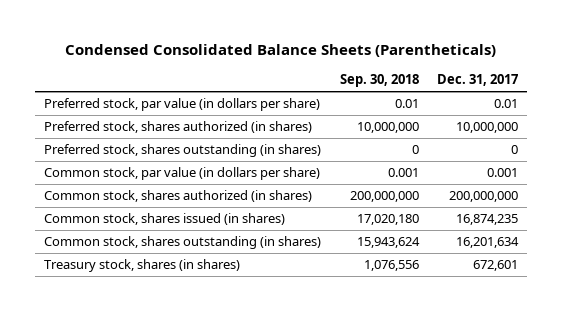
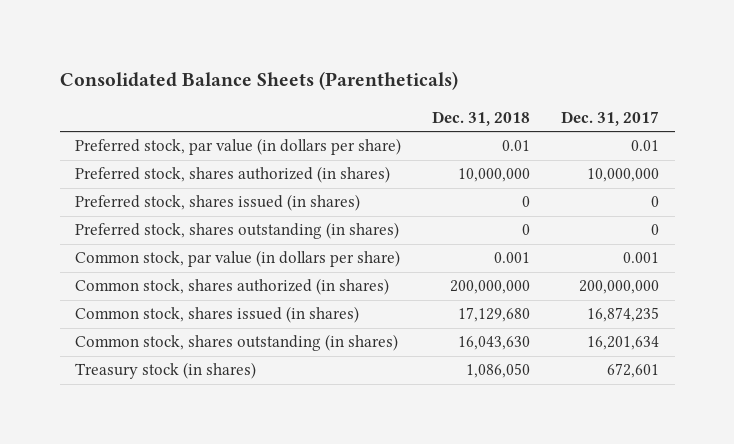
- Condensed Consolidated Balance Sheets (Parentheticals)
+ Consolidated Balance Sheets (Parentheticals)
- | Sep. 30, 2018 | Dec. 31, 2017
+ | Dec. 31, 2018 | Dec. 31, 2017
+ Preferred stock, shares issued (in shares) | 0 | 0
- Treasury stock, shares (in shares) | 1,076,556 | 672,601
+ Treasury stock (in shares) | 1,086,050 | 672,601

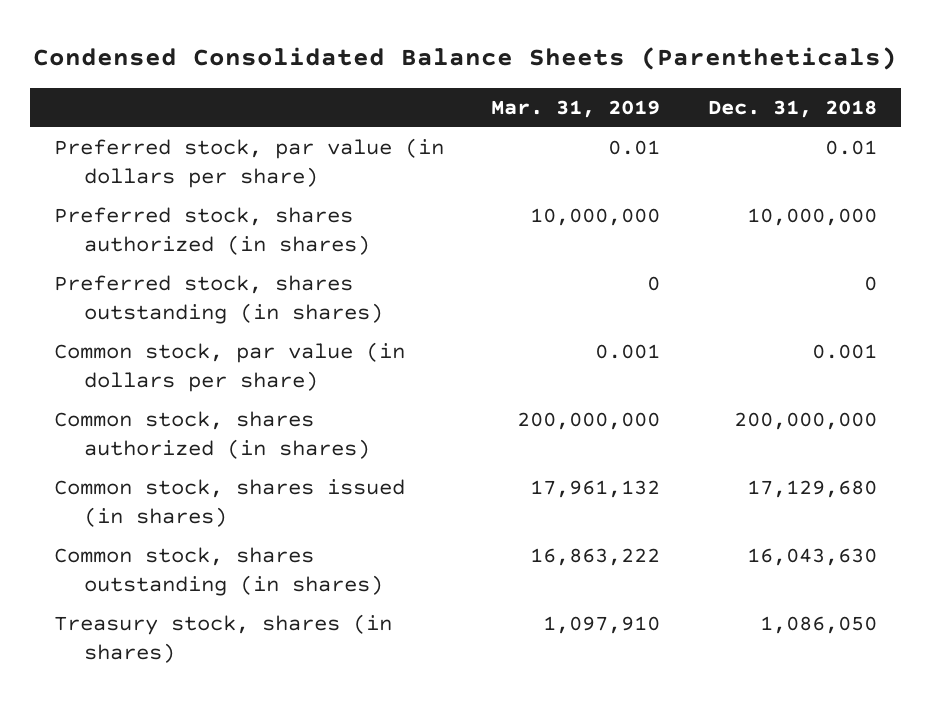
- Consolidated Balance Sheets (Parentheticals)
+ Condensed Consolidated Balance Sheets (Parentheticals)
- | Dec. 31, 2018 | Dec. 31, 2017
+ | Mar. 31, 2019 | Dec. 31, 2018
- Preferred stock, shares issued (in shares) | 0 | 0
- Treasury stock (in shares) | 1,086,050 | 672,601
+ Treasury stock, shares (in shares) | 1,097,910 | 1,086,050

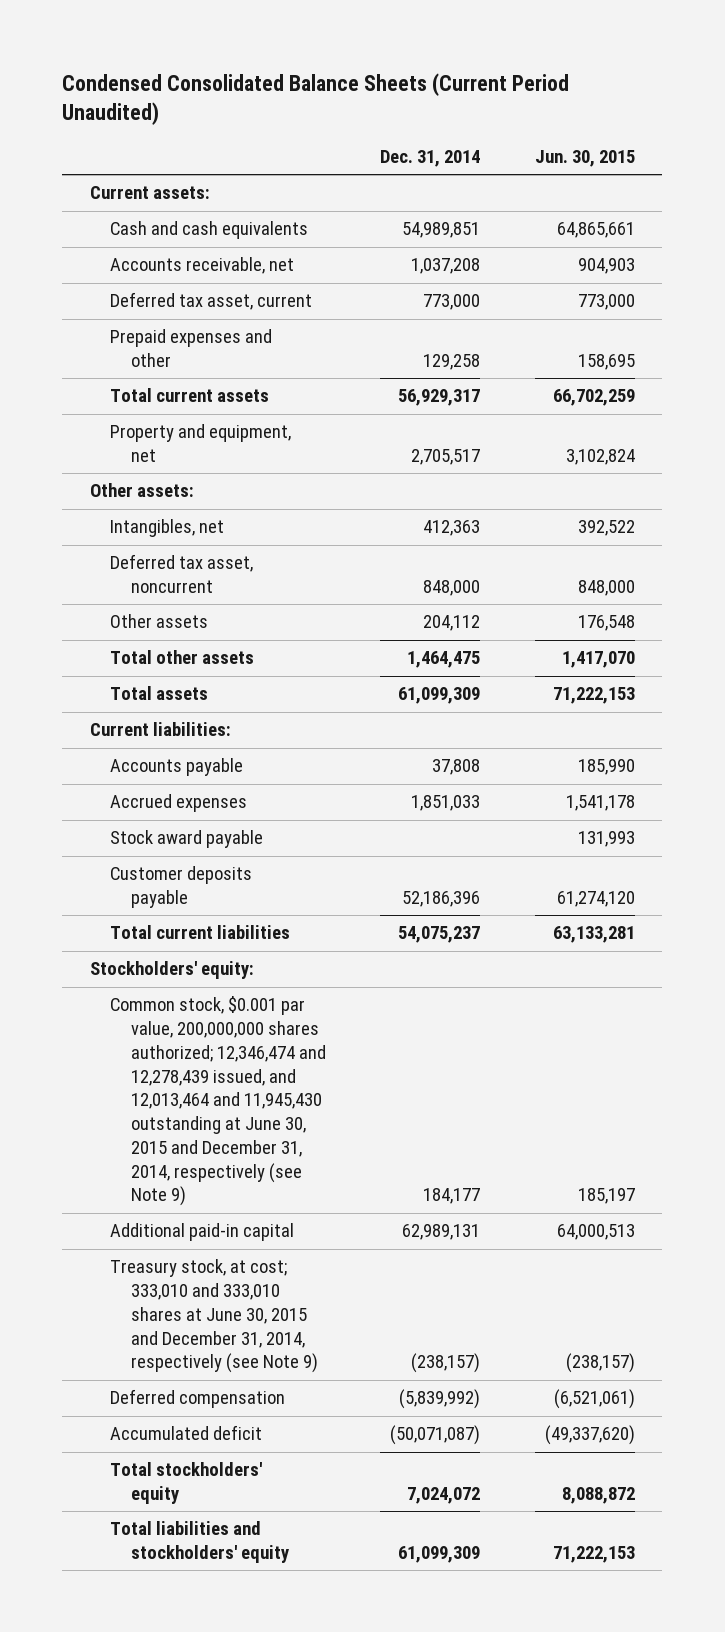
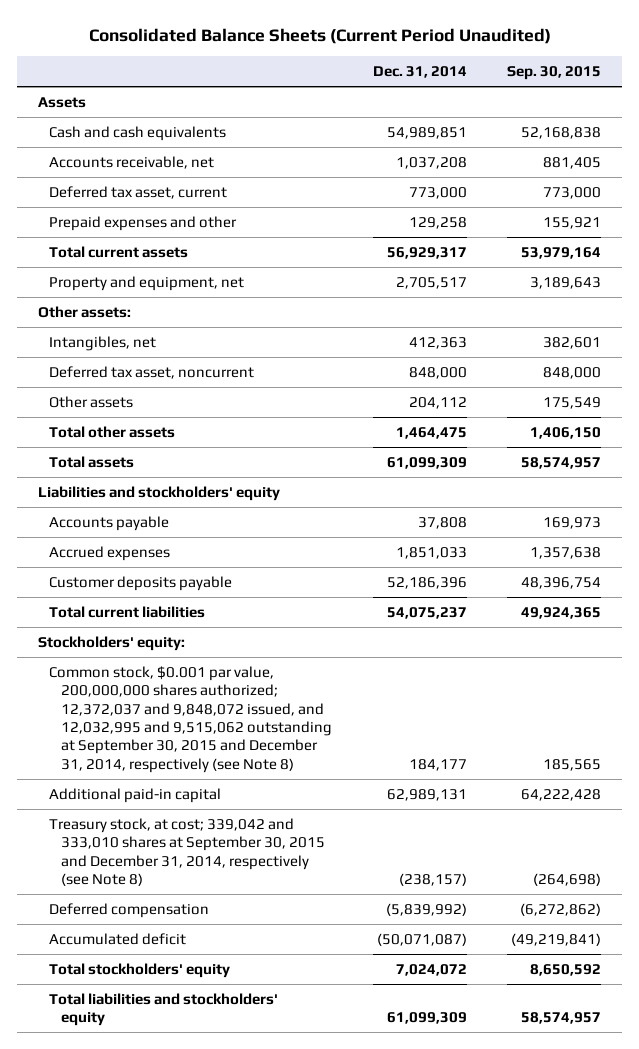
- Condensed Consolidated Balance Sheets (Current Period Unaudited)
+ Consolidated Balance Sheets (Current Period Unaudited)
- | Dec. 31, 2014 | Jun. 30, 2015
+ | Dec. 31, 2014 | Sep. 30, 2015
- Current assets:
+ Assets
- Current liabilities:
+ Liabilities and stockholders' equity
- Stock award payable | | 131,993
- Common stock, $0.001 par value, 200,000,000 shares authorized; 12,346,474 and 12,278,439 issued, and 12,013,464 and 11,945,430 outstanding at June 30, 2015 and December 31, 2014, respectively (see Note 9) | 184,177 | 185,197
+ Common stock, $0.001 par value, 200,000,000 shares authorized; 12,372,037 and 9,848,072 issued, and 12,032,995 and 9,515,062 outstanding at September 30, 2015 and December 31, 2014, respectively (see Note 8) | 184,177 | 185,565
- Treasury stock, at cost; 333,010 and 333,010 shares at June 30, 2015 and December 31, 2014, respectively (see Note 9) | (238,157) | (238,157)
+ Treasury stock, at cost; 339,042 and 333,010 shares at September 30, 2015 and December 31, 2014, respectively (see Note 8) | (238,157) | (264,698)

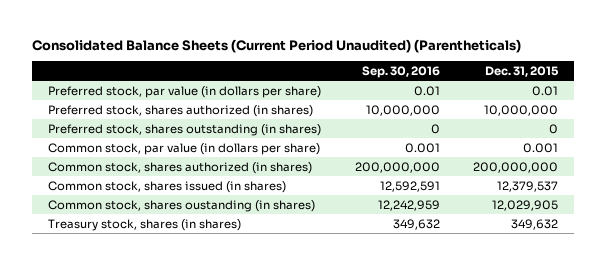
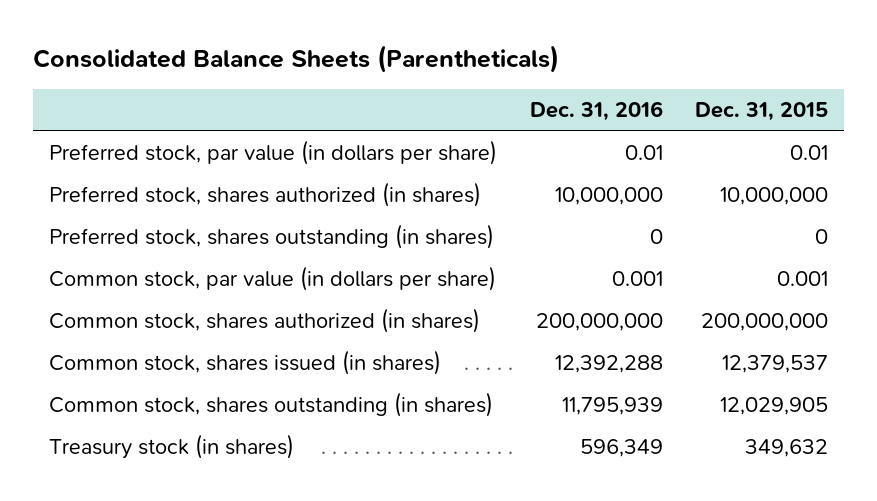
- Consolidated Balance Sheets (Current Period Unaudited) (Parentheticals)
+ Consolidated Balance Sheets (Parentheticals)
- | Sep. 30, 2016 | Dec. 31, 2015
+ | Dec. 31, 2016 | Dec. 31, 2015
- Common stock, shares oustanding (in shares) | 12,242,959 | 12,029,905
- Treasury stock, shares (in shares) | 349,632 | 349,632
+ Common stock, shares outstanding (in shares) | 11,795,939 | 12,029,905
+ Treasury stock (in shares) | 596,349 | 349,632

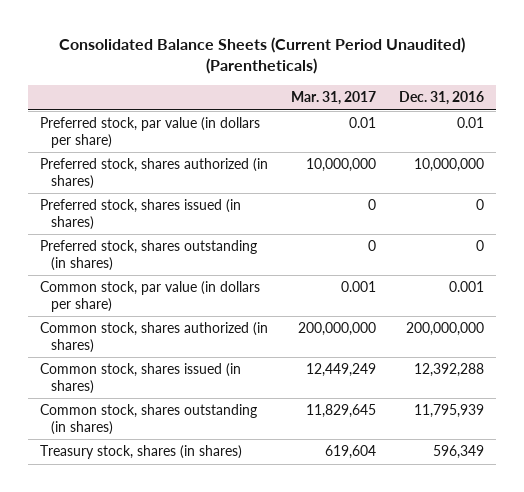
- Consolidated Balance Sheets (Parentheticals)
+ Consolidated Balance Sheets (Current Period Unaudited) (Parentheticals)
- | Dec. 31, 2016 | Dec. 31, 2015
+ | Mar. 31, 2017 | Dec. 31, 2016
+ Preferred stock, shares issued (in shares) | 0 | 0
- Treasury stock (in shares) | 596,349 | 349,632
+ Treasury stock, shares (in shares) | 619,604 | 596,349

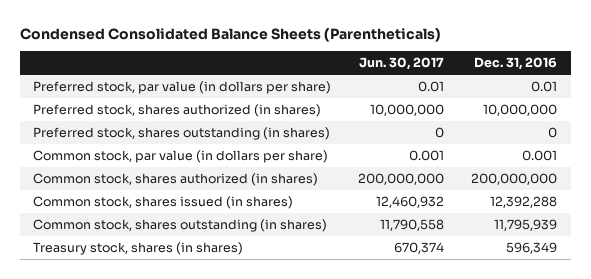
- Consolidated Balance Sheets (Current Period Unaudited) (Parentheticals)
+ Condensed Consolidated Balance Sheets (Parentheticals)
- | Mar. 31, 2017 | Dec. 31, 2016
+ | Jun. 30, 2017 | Dec. 31, 2016
- Preferred stock, shares issued (in shares) | 0 | 0

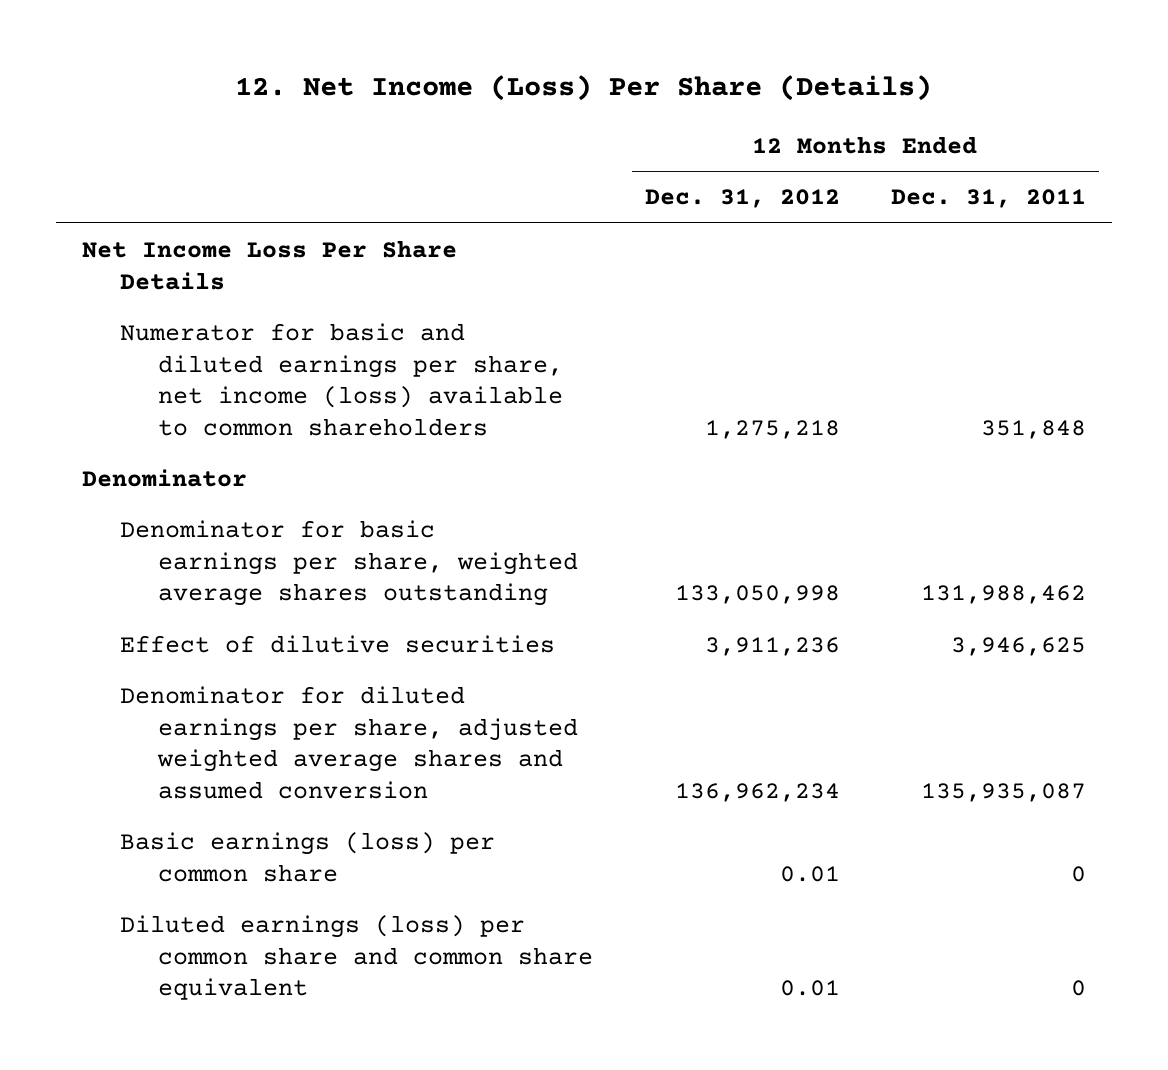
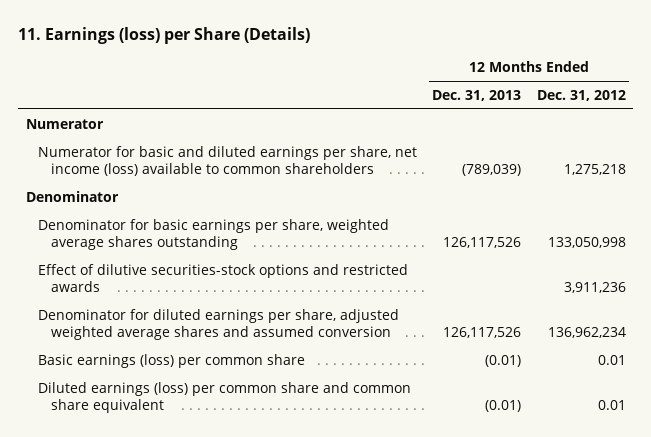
- 12. Net Income (Loss) Per Share (Details)
+ 11. Earnings (loss) per Share (Details)
- | 12 Months Ended Dec. 31, 2012 | 12 Months Ended Dec. 31, 2011
+ | 12 Months Ended Dec. 31, 2013 | 12 Months Ended Dec. 31, 2012
- Net Income Loss Per Share Details
+ Numerator
- Effect of dilutive securities | 3,911,236 | 3,946,625
+ Effect of dilutive securities-stock options and restricted awards | | 3,911,236

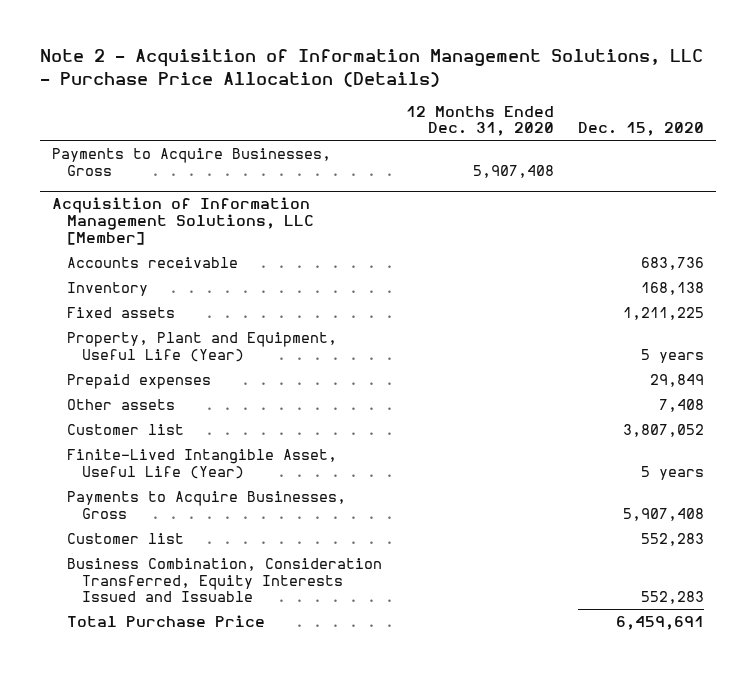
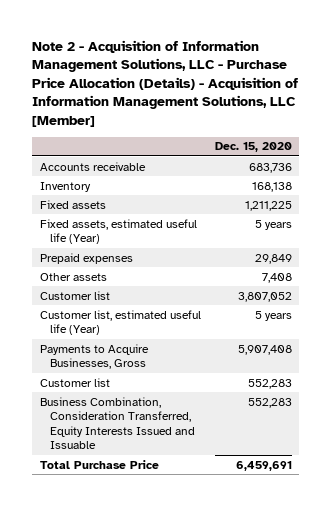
- Note 2 - Acquisition of Information Management Solutions, LLC - Purchase Price Allocation (Details)
+ Note 2 - Acquisition of Information Management Solutions, LLC - Purchase Price Allocation (Details) - Acquisition of Information Management Solutions, LLC [Member]
- | 12 Months Ended Dec. 31, 2020 | Dec. 15, 2020
+ | Dec. 15, 2020
- Payments to Acquire Businesses, Gross | 5,907,408 |
- Acquisition of Information Management Solutions, LLC [Member]
- Property, Plant and Equipment, Useful Life (Year) | | 5 years
+ Fixed assets, estimated useful life (Year) | 5 years
- Finite-Lived Intangible Asset, Useful Life (Year) | | 5 years
+ Customer list, estimated useful life (Year) | 5 years

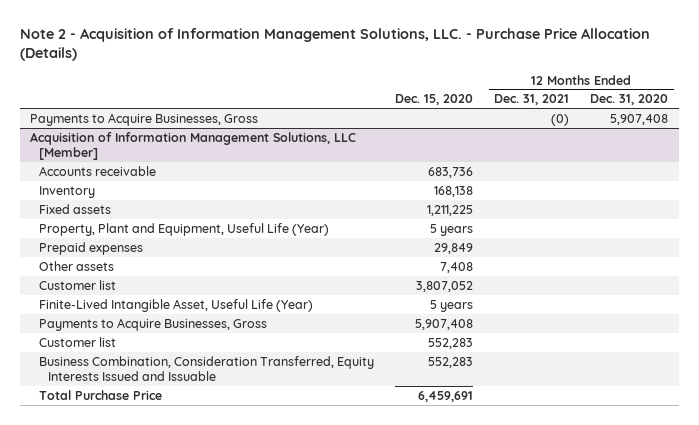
- Note 2 - Acquisition of Information Management Solutions, LLC - Purchase Price Allocation (Details) - Acquisition of Information Management Solutions, LLC [Member]
+ Note 2 - Acquisition of Information Management Solutions, LLC. - Purchase Price Allocation (Details)
- | Dec. 15, 2020
+ | Dec. 15, 2020 | 12 Months Ended Dec. 31, 2021 | 12 Months Ended Dec. 31, 2020
+ Payments to Acquire Businesses, Gross | | (0) | 5,907,408
+ Acquisition of Information Management Solutions, LLC [Member]
- Fixed assets, estimated useful life (Year) | 5 years
+ Property, Plant and Equipment, Useful Life (Year) | 5 years | |
- Customer list, estimated useful life (Year) | 5 years
+ Finite-Lived Intangible Asset, Useful Life (Year) | 5 years | |

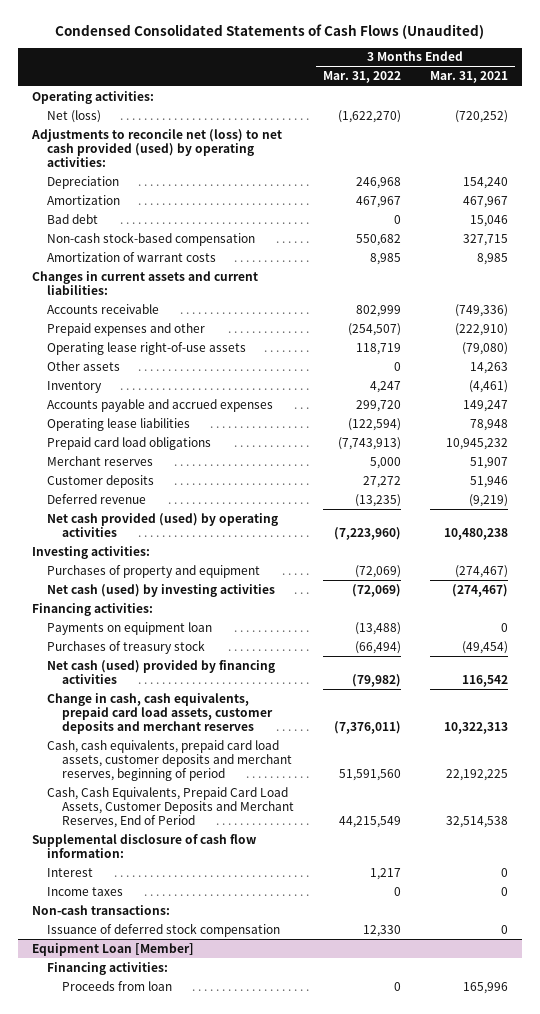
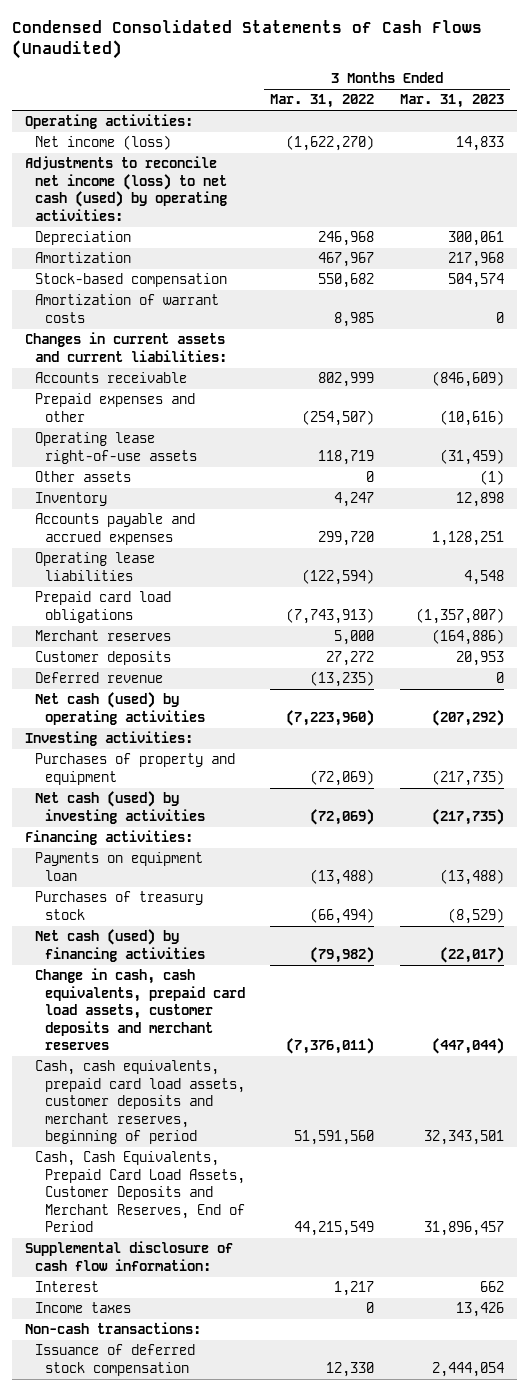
- | 3 Months Ended Mar. 31, 2022 | 3 Months Ended Mar. 31, 2021
+ | 3 Months Ended Mar. 31, 2022 | 3 Months Ended Mar. 31, 2023
- Net (loss) | (1,622,270) | (720,252)
- Adjustments to reconcile net (loss) to net cash provided (used) by operating activities:
+ Net income (loss) | (1,622,270) | 14,833
+ Adjustments to reconcile net income (loss) to net cash (used) by operating activities:
- Bad debt | 0 | 15,046
- Non-cash stock-based compensation | 550,682 | 327,715
+ Stock-based compensation | 550,682 | 504,574
- Net cash provided (used) by operating activities | (7,223,960) | 10,480,238
+ Net cash (used) by operating activities | (7,223,960) | (207,292)
- Net cash (used) provided by financing activities | (79,982) | 116,542
+ Net cash (used) by financing activities | (79,982) | (22,017)
- Equipment Loan [Member]
- Financing activities:
- Proceeds from loan | 0 | 165,996

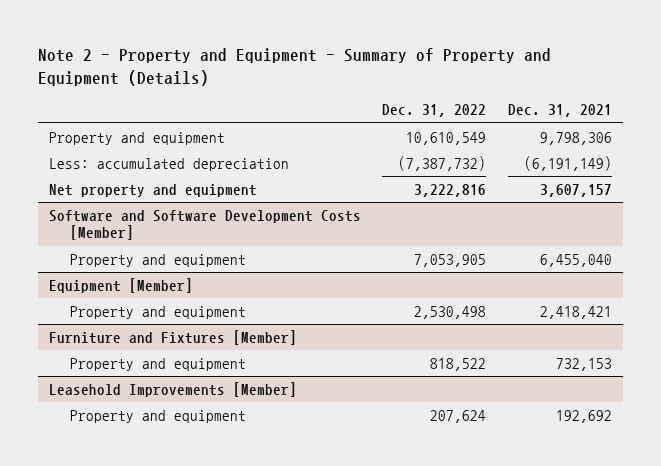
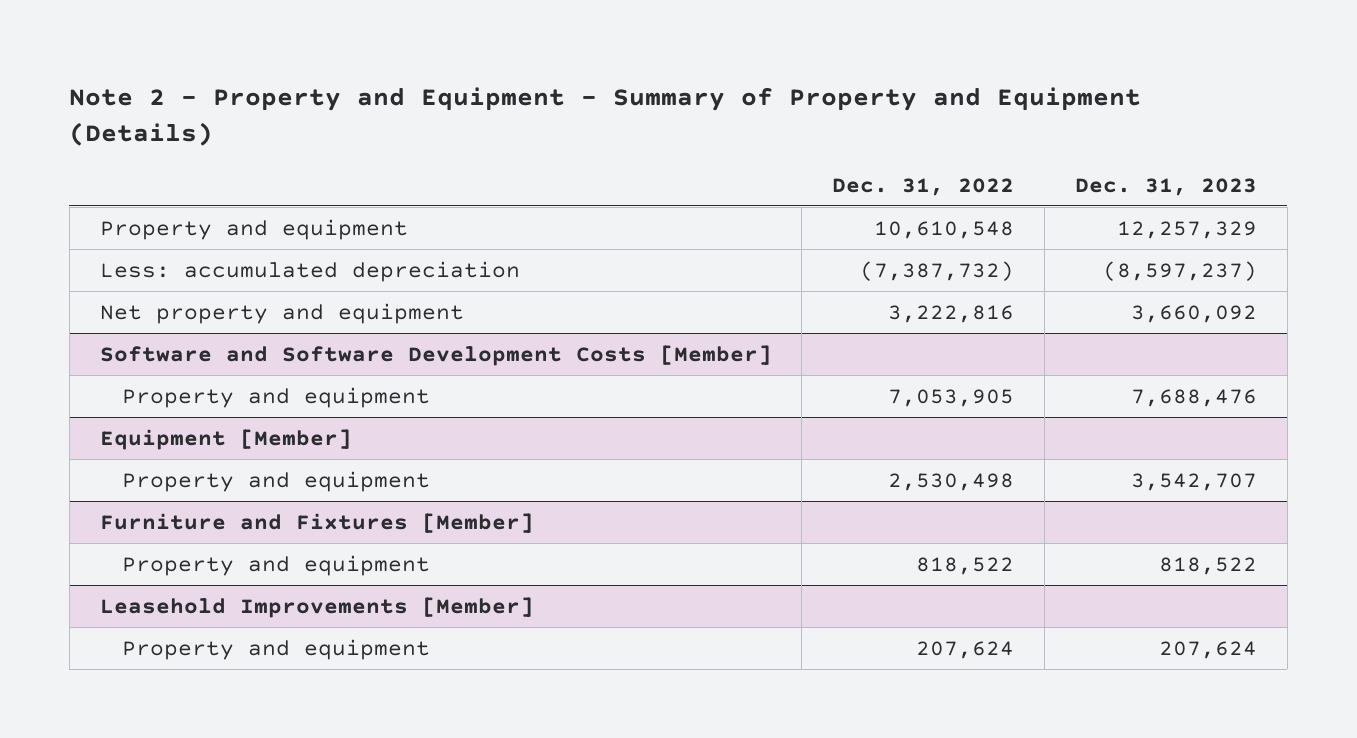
- | Dec. 31, 2022 | Dec. 31, 2021
+ | Dec. 31, 2022 | Dec. 31, 2023
- Property and equipment | 10,610,549 | 9,798,306
+ Property and equipment | 10,610,548 | 12,257,329

